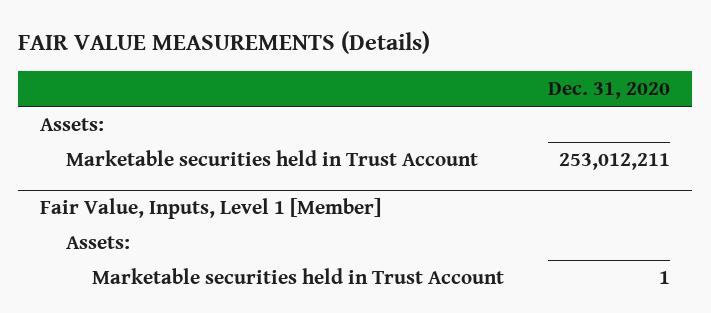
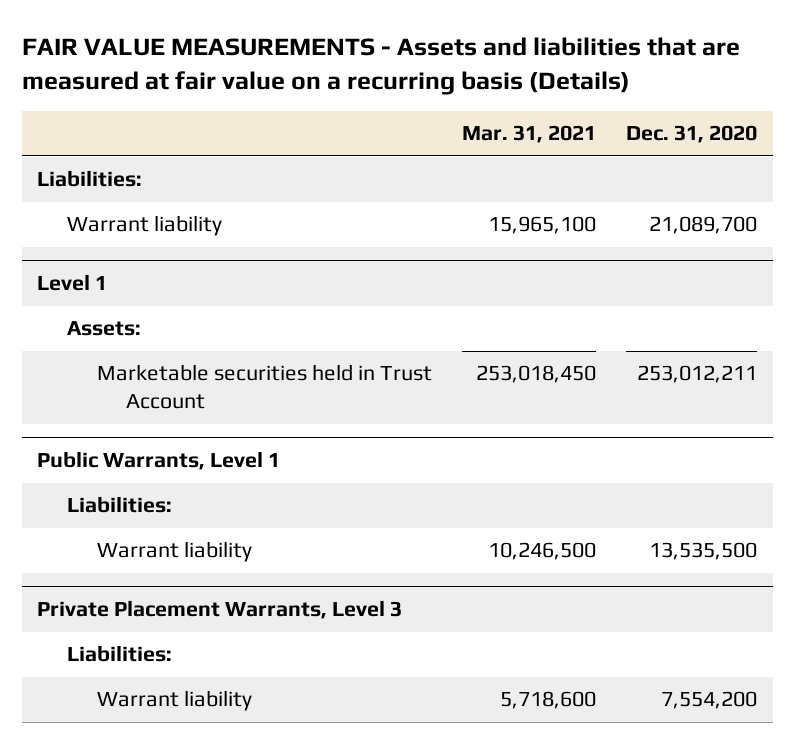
- FAIR VALUE MEASUREMENTS (Details)
+ FAIR VALUE MEASUREMENTS - Assets and liabilities that are measured at fair value on a recurring basis (Details)
- | Dec. 31, 2020
+ | Mar. 31, 2021 | Dec. 31, 2020
+ Liabilities:
+ Warrant liability | 15,965,100 | 21,089,700
+ Level 1
- Fair Value, Inputs, Level 1 [Member]
- Assets:
- Marketable securities held in Trust Account | 1
+ Public Warrants, Level 1
+ Liabilities:
+ Warrant liability | 10,246,500 | 13,535,500
+ Private Placement Warrants, Level 3
+ Liabilities:
+ Warrant liability | 5,718,600 | 7,554,200

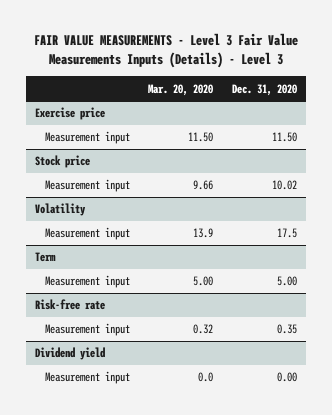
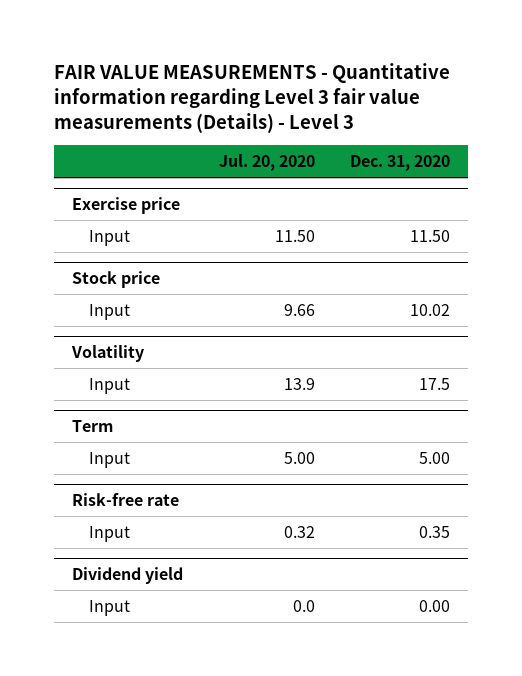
- FAIR VALUE MEASUREMENTS - Level 3 Fair Value Measurements Inputs (Details) - Level 3
+ FAIR VALUE MEASUREMENTS - Quantitative information regarding Level 3 fair value measurements (Details) - Level 3
- | Mar. 20, 2020 | Dec. 31, 2020
+ | Jul. 20, 2020 | Dec. 31, 2020
@ Exercise price
- Measurement input | 11.50 | 11.50
+ Input | 11.50 | 11.50
@ Stock price
- Measurement input | 9.66 | 10.02
+ Input | 9.66 | 10.02
@ Volatility
- Measurement input | 13.9 | 17.5
+ Input | 13.9 | 17.5
@ Term
- Measurement input | 5.00 | 5.00
+ Input | 5.00 | 5.00
@ Risk-free rate
- Measurement input | 0.32 | 0.35
+ Input | 0.32 | 0.35
@ Dividend yield
- Measurement input | 0.0 | 0.00
+ Input | 0.0 | 0.00

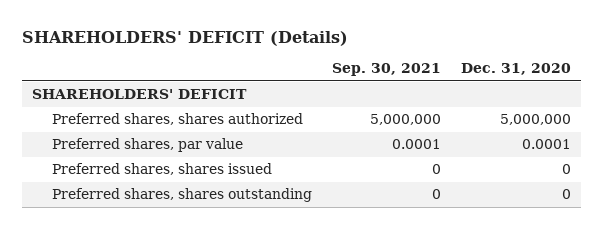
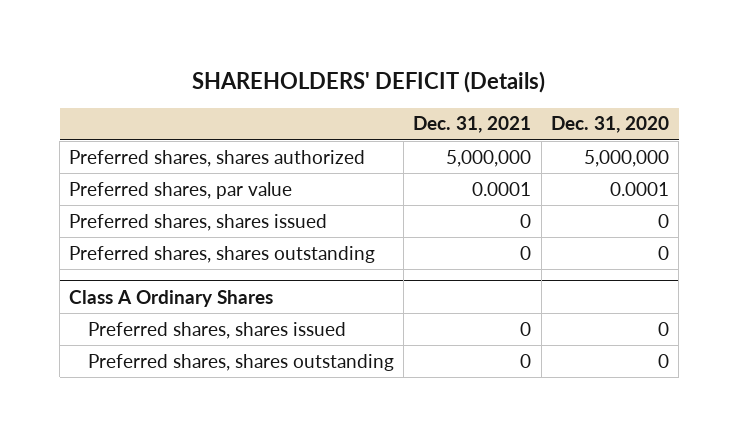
- | Sep. 30, 2021 | Dec. 31, 2020
+ | Dec. 31, 2021 | Dec. 31, 2020
- SHAREHOLDERS' DEFICIT
+ Class A Ordinary Shares
+ Preferred shares, shares issued | 0 | 0
+ Preferred shares, shares outstanding | 0 | 0

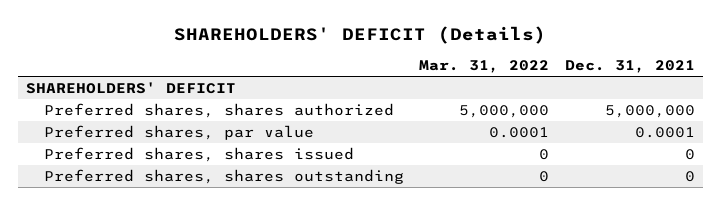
- | Dec. 31, 2021 | Dec. 31, 2020
+ | Mar. 31, 2022 | Dec. 31, 2021
+ SHAREHOLDERS' DEFICIT
- Class A Ordinary Shares
- Preferred shares, shares issued | 0 | 0
- Preferred shares, shares outstanding | 0 | 0

